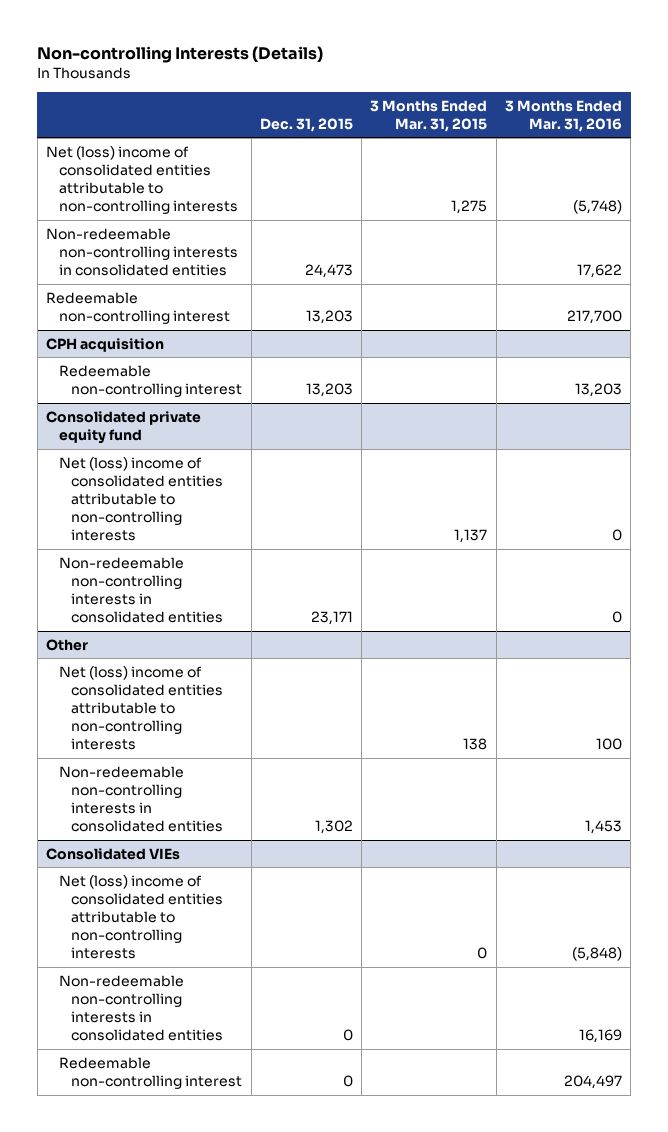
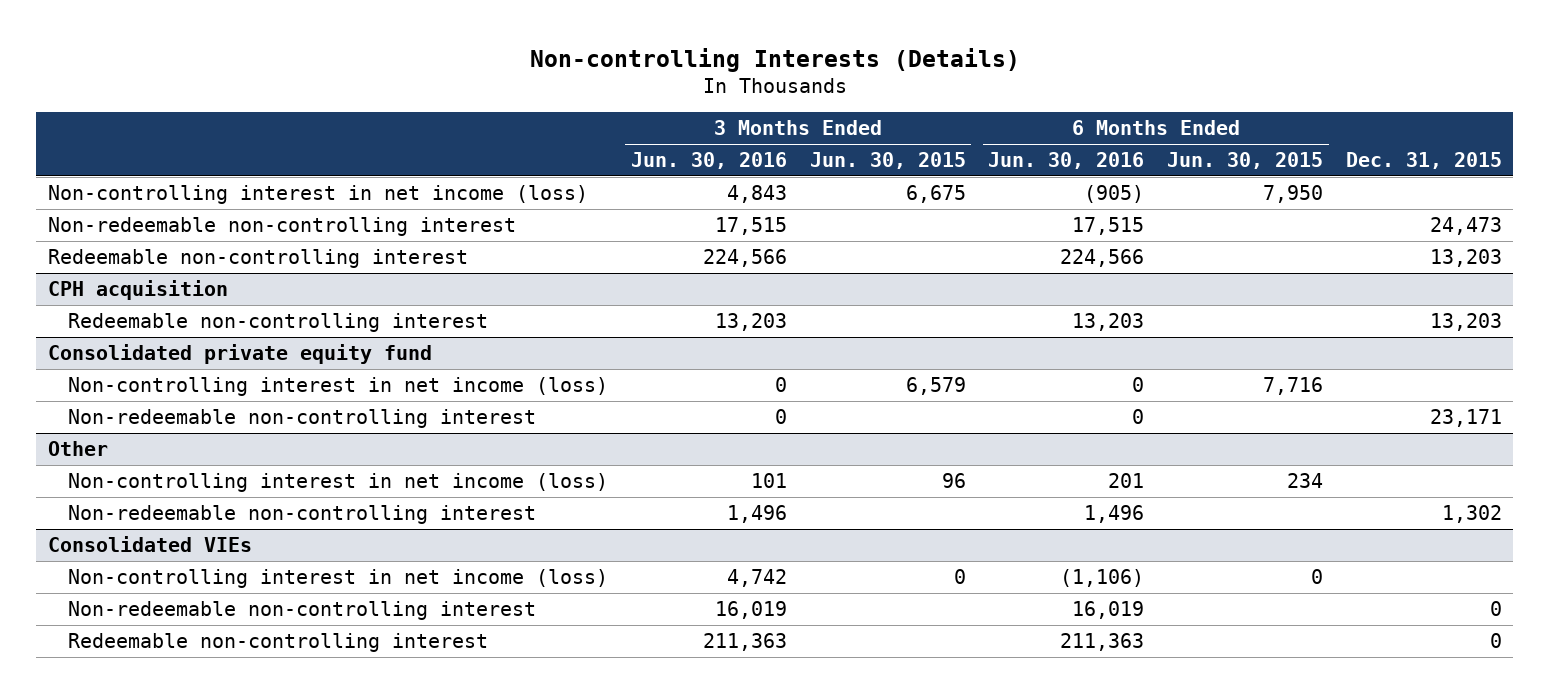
- | Dec. 31, 2015 | 3 Months Ended Mar. 31, 2015 | 3 Months Ended Mar. 31, 2016
+ | 3 Months Ended Jun. 30, 2016 | 3 Months Ended Jun. 30, 2015 | 6 Months Ended Jun. 30, 2016 | 6 Months Ended Jun. 30, 2015 | Dec. 31, 2015
- Net (loss) income of consolidated entities attributable to non-controlling interests | | 1,275 | (5,748)
- Non-redeemable non-controlling interests in consolidated entities | 24,473 | | 17,622
+ Non-controlling interest in net income (loss) | 4,843 | 6,675 | (905) | 7,950 |
+ Non-redeemable non-controlling interest | 17,515 | | 17,515 | | 24,473
@ Consolidated private equity fund
- Net (loss) income of consolidated entities attributable to non-controlling interests | | 1,137 | 0
- Non-redeemable non-controlling interests in consolidated entities | 23,171 | | 0
+ Non-controlling interest in net income (loss) | 0 | 6,579 | 0 | 7,716 |
+ Non-redeemable non-controlling interest | 0 | | 0 | | 23,171
@ Other
- Net (loss) income of consolidated entities attributable to non-controlling interests | | 138 | 100
- Non-redeemable non-controlling interests in consolidated entities | 1,302 | | 1,453
+ Non-controlling interest in net income (loss) | 101 | 96 | 201 | 234 |
+ Non-redeemable non-controlling interest | 1,496 | | 1,496 | | 1,302
@ Consolidated VIEs
- Net (loss) income of consolidated entities attributable to non-controlling interests | | 0 | (5,848)
- Non-redeemable non-controlling interests in consolidated entities | 0 | | 16,169
+ Non-controlling interest in net income (loss) | 4,742 | 0 | (1,106) | 0 |
+ Non-redeemable non-controlling interest | 16,019 | | 16,019 | | 0

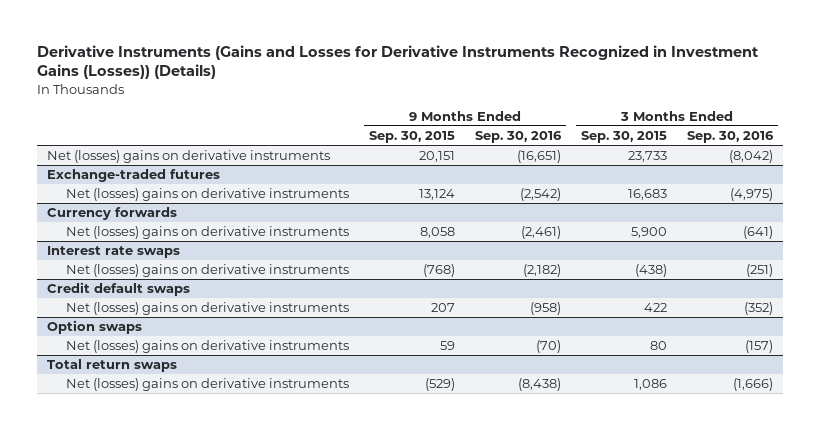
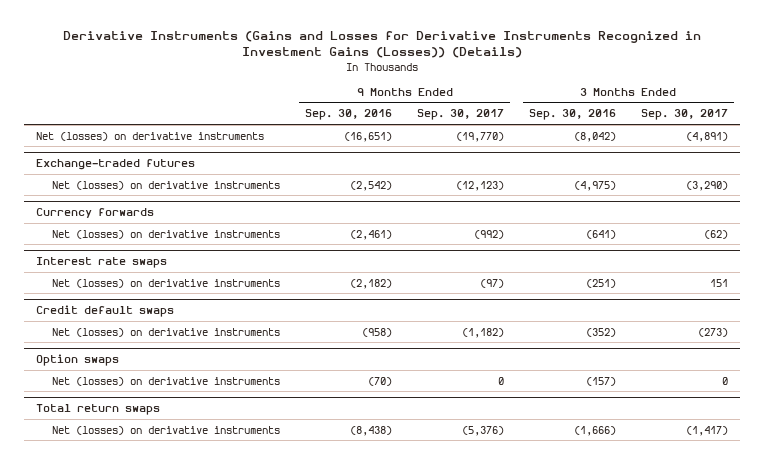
- | 9 Months Ended Sep. 30, 2015 | 9 Months Ended Sep. 30, 2016 | 3 Months Ended Sep. 30, 2015 | 3 Months Ended Sep. 30, 2016
+ | 9 Months Ended Sep. 30, 2016 | 9 Months Ended Sep. 30, 2017 | 3 Months Ended Sep. 30, 2016 | 3 Months Ended Sep. 30, 2017
- Net (losses) gains on derivative instruments | 20,151 | (16,651) | 23,733 | (8,042)
+ Net (losses) on derivative instruments | (16,651) | (19,770) | (8,042) | (4,891)
@ Exchange-traded futures
- Net (losses) gains on derivative instruments | 13,124 | (2,542) | 16,683 | (4,975)
+ Net (losses) on derivative instruments | (2,542) | (12,123) | (4,975) | (3,290)
@ Currency forwards
- Net (losses) gains on derivative instruments | 8,058 | (2,461) | 5,900 | (641)
+ Net (losses) on derivative instruments | (2,461) | (992) | (641) | (62)
@ Interest rate swaps
- Net (losses) gains on derivative instruments | (768) | (2,182) | (438) | (251)
+ Net (losses) on derivative instruments | (2,182) | (97) | (251) | 151
@ Credit default swaps
- Net (losses) gains on derivative instruments | 207 | (958) | 422 | (352)
+ Net (losses) on derivative instruments | (958) | (1,182) | (352) | (273)
@ Option swaps
- Net (losses) gains on derivative instruments | 59 | (70) | 80 | (157)
+ Net (losses) on derivative instruments | (70) | 0 | (157) | 0
@ Total return swaps
- Net (losses) gains on derivative instruments | (529) | (8,438) | 1,086 | (1,666)
+ Net (losses) on derivative instruments | (8,438) | (5,376) | (1,666) | (1,417)

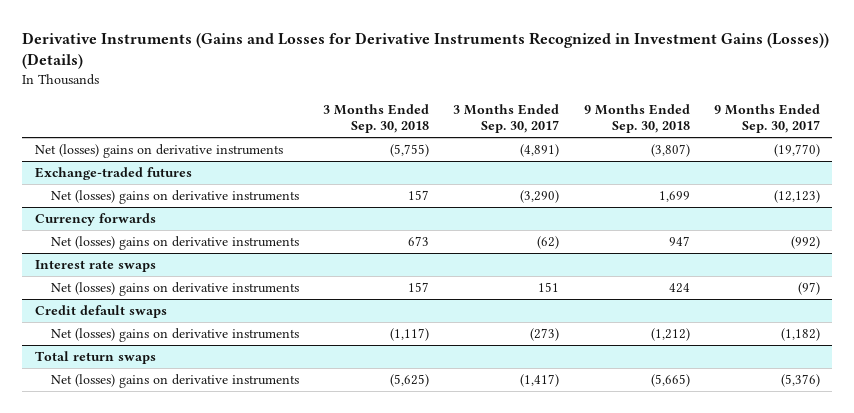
- | 9 Months Ended Sep. 30, 2016 | 9 Months Ended Sep. 30, 2017 | 3 Months Ended Sep. 30, 2016 | 3 Months Ended Sep. 30, 2017
+ | 3 Months Ended Sep. 30, 2018 | 3 Months Ended Sep. 30, 2017 | 9 Months Ended Sep. 30, 2018 | 9 Months Ended Sep. 30, 2017
- Net (losses) on derivative instruments | (16,651) | (19,770) | (8,042) | (4,891)
+ Net (losses) gains on derivative instruments | (5,755) | (4,891) | (3,807) | (19,770)
@ Exchange-traded futures
- Net (losses) on derivative instruments | (2,542) | (12,123) | (4,975) | (3,290)
+ Net (losses) gains on derivative instruments | 157 | (3,290) | 1,699 | (12,123)
@ Currency forwards
- Net (losses) on derivative instruments | (2,461) | (992) | (641) | (62)
+ Net (losses) gains on derivative instruments | 673 | (62) | 947 | (992)
@ Interest rate swaps
- Net (losses) on derivative instruments | (2,182) | (97) | (251) | 151
+ Net (losses) gains on derivative instruments | 157 | 151 | 424 | (97)
@ Credit default swaps
- Net (losses) on derivative instruments | (958) | (1,182) | (352) | (273)
- Option swaps
- Net (losses) on derivative instruments | (70) | 0 | (157) | 0
@ Credit default swaps
+ Net (losses) gains on derivative instruments | (1,117) | (273) | (1,212) | (1,182)
@ Total return swaps
- Net (losses) on derivative instruments | (8,438) | (5,376) | (1,666) | (1,417)
+ Net (losses) gains on derivative instruments | (5,625) | (1,417) | (5,665) | (5,376)

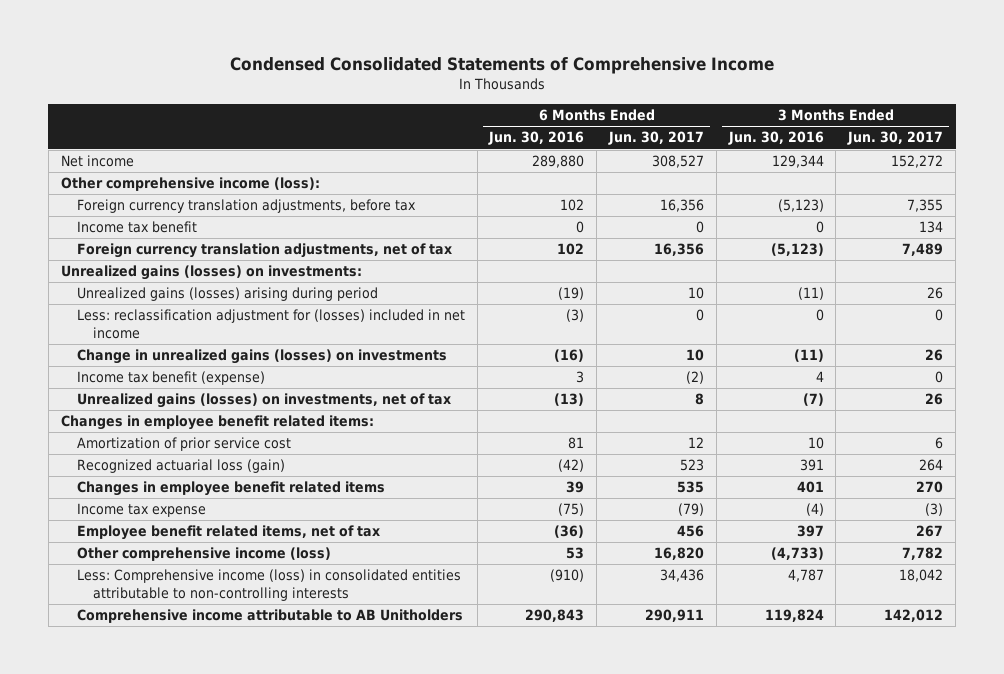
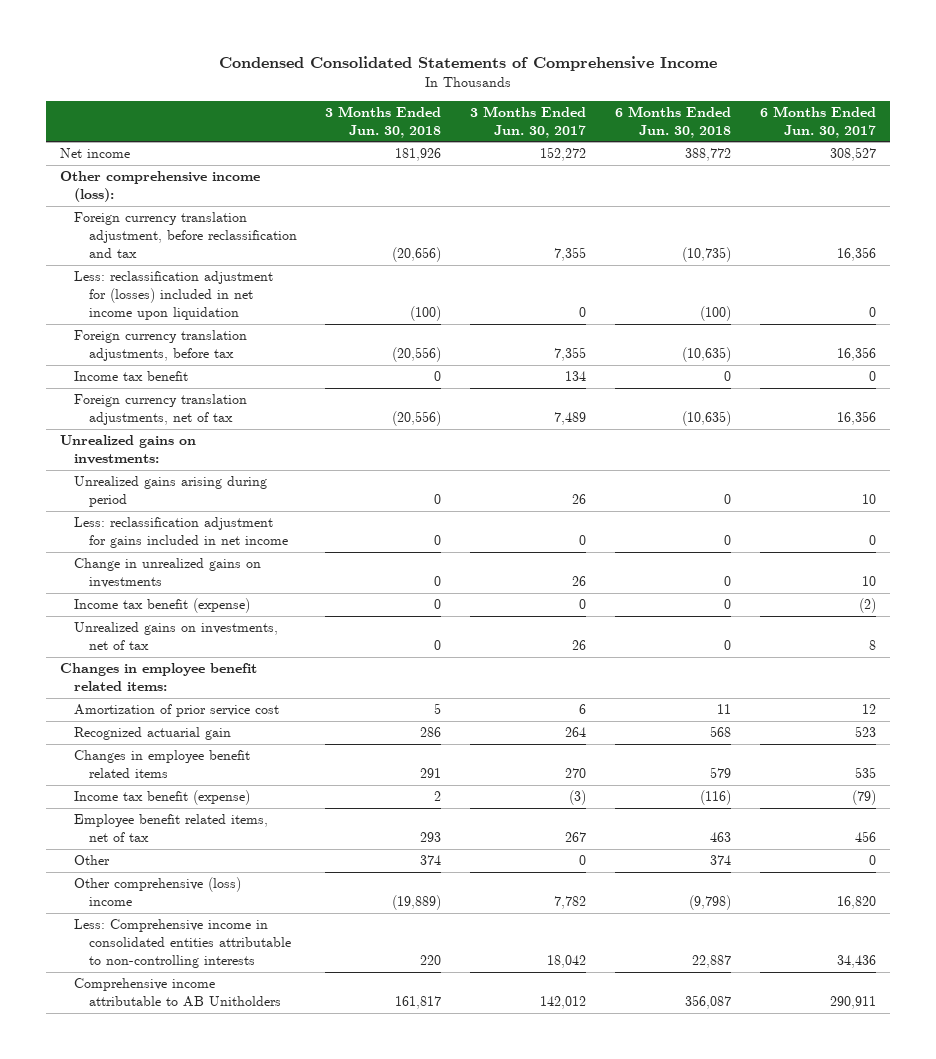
- | 6 Months Ended Jun. 30, 2016 | 6 Months Ended Jun. 30, 2017 | 3 Months Ended Jun. 30, 2016 | 3 Months Ended Jun. 30, 2017
+ | 3 Months Ended Jun. 30, 2018 | 3 Months Ended Jun. 30, 2017 | 6 Months Ended Jun. 30, 2018 | 6 Months Ended Jun. 30, 2017
+ Foreign currency translation adjustment, before reclassification and tax | (20,656) | 7,355 | (10,735) | 16,356
+ Less: reclassification adjustment for (losses) included in net income upon liquidation | (100) | 0 | (100) | 0
- Unrealized gains (losses) on investments:
- Unrealized gains (losses) arising during period | (19) | 10 | (11) | 26
- Less: reclassification adjustment for (losses) included in net income | (3) | 0 | 0 | 0
- Change in unrealized gains (losses) on investments | (16) | 10 | (11) | 26
+ Unrealized gains on investments:
+ Unrealized gains arising during period | 0 | 26 | 0 | 10
+ Less: reclassification adjustment for gains included in net income | 0 | 0 | 0 | 0
+ Change in unrealized gains on investments | 0 | 26 | 0 | 10
- Unrealized gains (losses) on investments, net of tax | (13) | 8 | (7) | 26
+ Unrealized gains on investments, net of tax | 0 | 26 | 0 | 8
- Recognized actuarial loss (gain) | (42) | 523 | 391 | 264
+ Recognized actuarial gain | 286 | 264 | 568 | 523
- Income tax expense | (75) | (79) | (4) | (3)
+ Income tax benefit (expense) | 2 | (3) | (116) | (79)
- Other comprehensive income (loss) | 53 | 16,820 | (4,733) | 7,782
- Less: Comprehensive income (loss) in consolidated entities attributable to non-controlling interests | (910) | 34,436 | 4,787 | 18,042
+ Other | 374 | 0 | 374 | 0
+ Other comprehensive (loss) income | (19,889) | 7,782 | (9,798) | 16,820
+ Less: Comprehensive income in consolidated entities attributable to non-controlling interests | 220 | 18,042 | 22,887 | 34,436

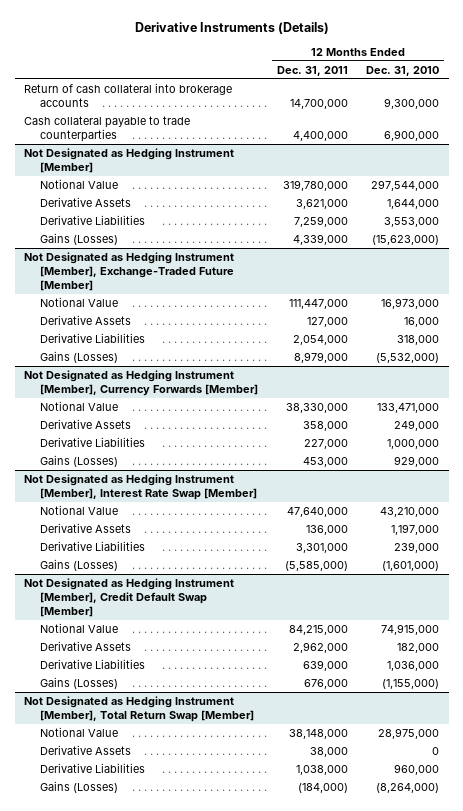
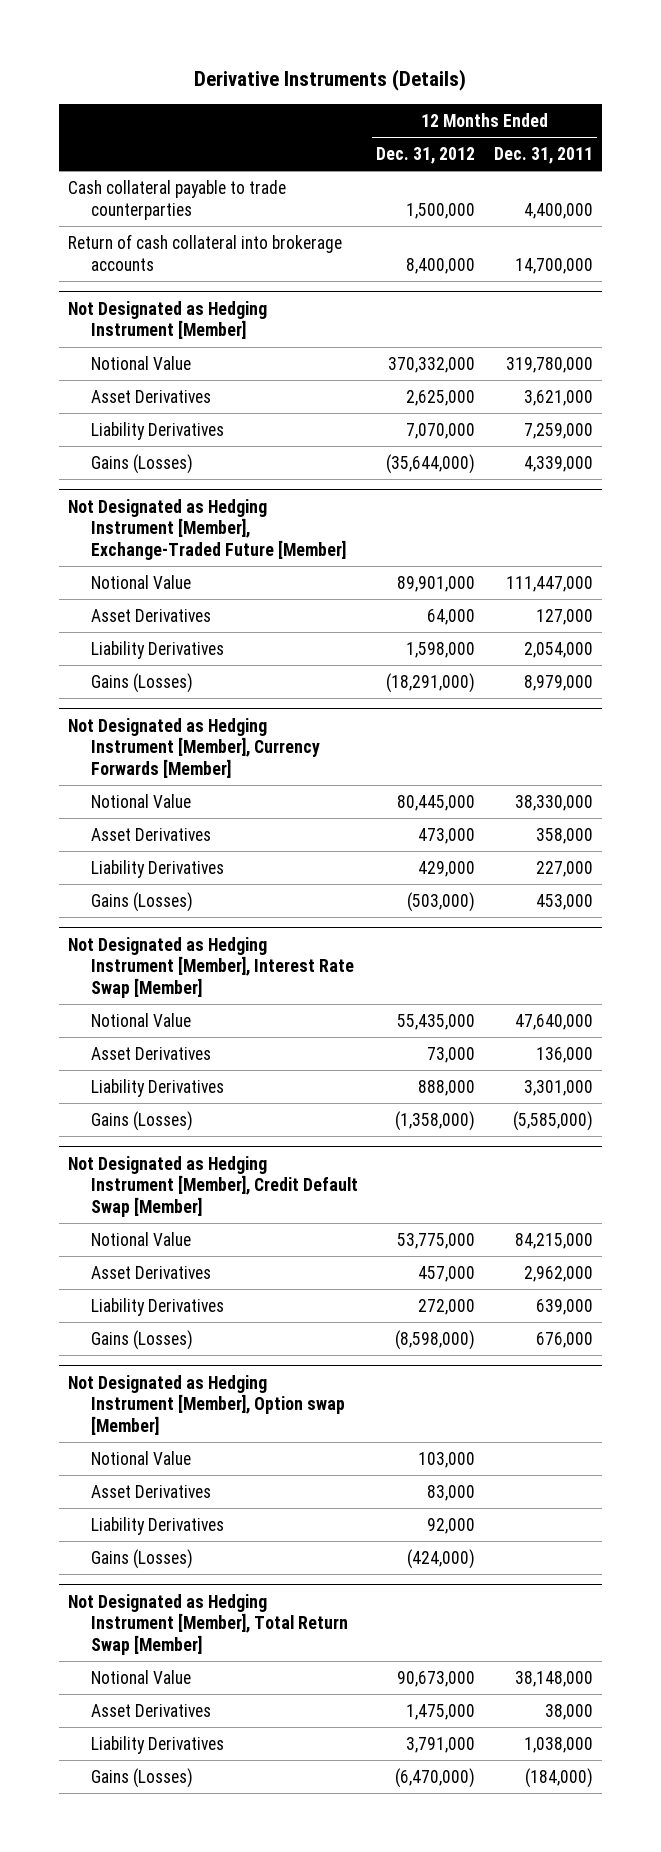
- | 12 Months Ended Dec. 31, 2011 | 12 Months Ended Dec. 31, 2010
+ | 12 Months Ended Dec. 31, 2012 | 12 Months Ended Dec. 31, 2011
moved down: Return of cash collateral into brokerage accounts | 8,400,000 | 14,700,000
@ Not Designated as Hedging Instrument [Member]
- Derivative Assets | 3,621,000 | 1,644,000
- Derivative Liabilities | 7,259,000 | 3,553,000
+ Asset Derivatives | 2,625,000 | 3,621,000
+ Liability Derivatives | 7,070,000 | 7,259,000
@ Not Designated as Hedging Instrument [Member], Exchange-Traded Future [Member]
- Derivative Assets | 127,000 | 16,000
- Derivative Liabilities | 2,054,000 | 318,000
+ Asset Derivatives | 64,000 | 127,000
+ Liability Derivatives | 1,598,000 | 2,054,000
@ Not Designated as Hedging Instrument [Member], Currency Forwards [Member]
- Derivative Assets | 358,000 | 249,000
- Derivative Liabilities | 227,000 | 1,000,000
+ Asset Derivatives | 473,000 | 358,000
+ Liability Derivatives | 429,000 | 227,000
@ Not Designated as Hedging Instrument [Member], Interest Rate Swap [Member]
- Derivative Assets | 136,000 | 1,197,000
- Derivative Liabilities | 3,301,000 | 239,000
+ Asset Derivatives | 73,000 | 136,000
+ Liability Derivatives | 888,000 | 3,301,000
@ Not Designated as Hedging Instrument [Member], Credit Default Swap [Member]
- Derivative Assets | 2,962,000 | 182,000
- Derivative Liabilities | 639,000 | 1,036,000
+ Asset Derivatives | 457,000 | 2,962,000
+ Liability Derivatives | 272,000 | 639,000
+ Not Designated as Hedging Instrument [Member], Option swap [Member]
+ Notional Value | 103,000 |
+ Asset Derivatives | 83,000 |
+ Liability Derivatives | 92,000 |
+ Gains (Losses) | (424,000) |
@ Not Designated as Hedging Instrument [Member], Total Return Swap [Member]
- Derivative Assets | 38,000 | 0
- Derivative Liabilities | 1,038,000 | 960,000
+ Asset Derivatives | 1,475,000 | 38,000
+ Liability Derivatives | 3,791,000 | 1,038,000

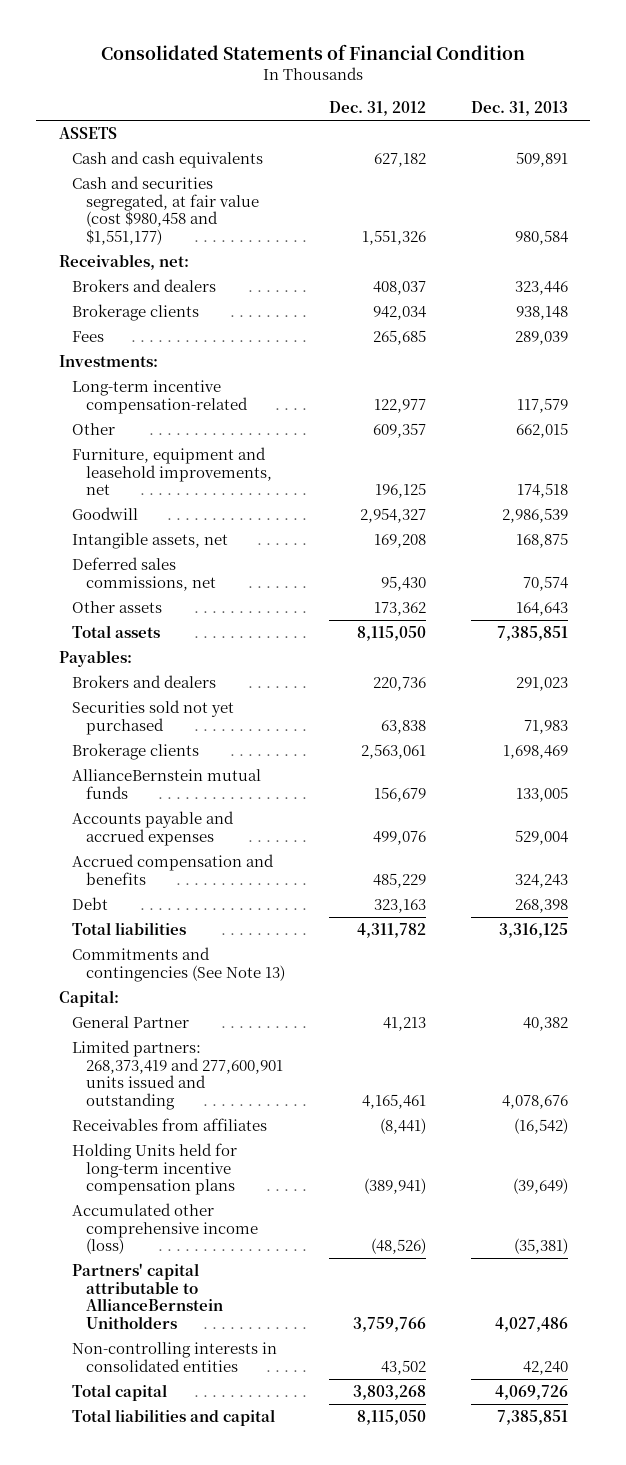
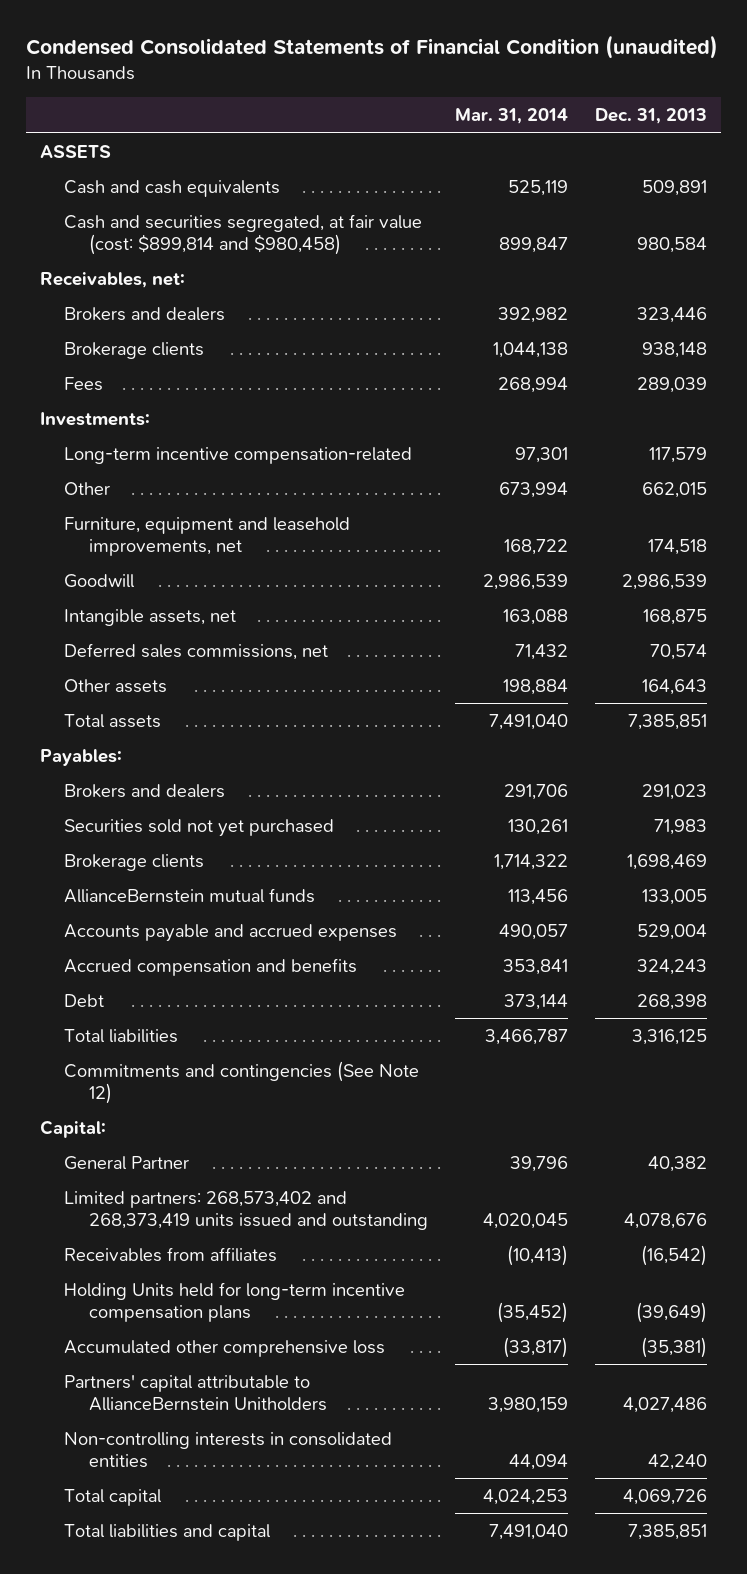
- Consolidated Statements of Financial Condition
+ Condensed Consolidated Statements of Financial Condition (unaudited)
- | Dec. 31, 2012 | Dec. 31, 2013
+ | Mar. 31, 2014 | Dec. 31, 2013
- Cash and securities segregated, at fair value (cost $980,458 and $1,551,177) | 1,551,326 | 980,584
+ Cash and securities segregated, at fair value (cost: $899,814 and $980,458) | 899,847 | 980,584
- Commitments and contingencies (See Note 13)
+ Commitments and contingencies (See Note 12)
- Limited partners: 268,373,419 and 277,600,901 units issued and outstanding | 4,165,461 | 4,078,676
+ Limited partners: 268,573,402 and 268,373,419 units issued and outstanding | 4,020,045 | 4,078,676
- Accumulated other comprehensive income (loss) | (48,526) | (35,381)
+ Accumulated other comprehensive loss | (33,817) | (35,381)

